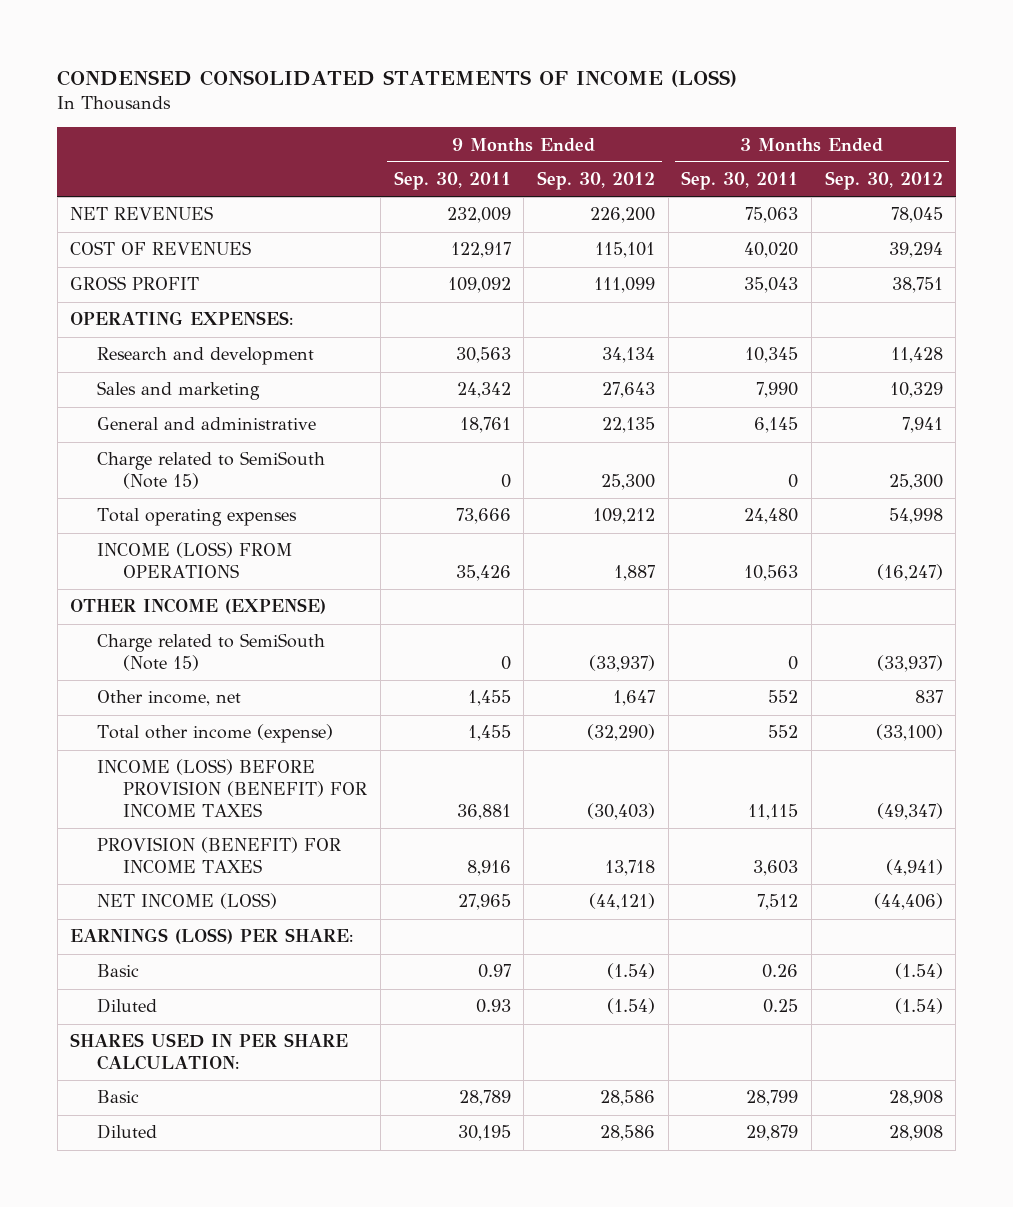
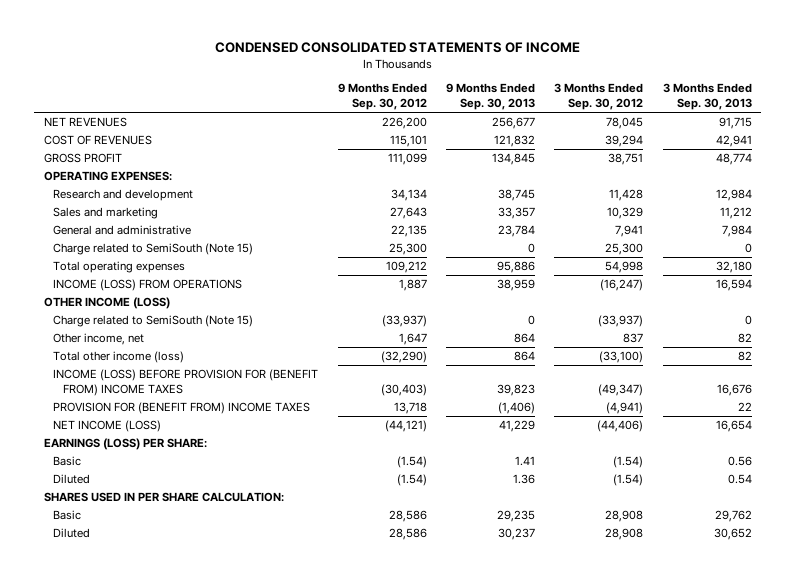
- CONDENSED CONSOLIDATED STATEMENTS OF INCOME (LOSS)
+ CONDENSED CONSOLIDATED STATEMENTS OF INCOME
- | 9 Months Ended Sep. 30, 2011 | 9 Months Ended Sep. 30, 2012 | 3 Months Ended Sep. 30, 2011 | 3 Months Ended Sep. 30, 2012
+ | 9 Months Ended Sep. 30, 2012 | 9 Months Ended Sep. 30, 2013 | 3 Months Ended Sep. 30, 2012 | 3 Months Ended Sep. 30, 2013
- OTHER INCOME (EXPENSE)
+ OTHER INCOME (LOSS)
- Total other income (expense) | 1,455 | (32,290) | 552 | (33,100)
- INCOME (LOSS) BEFORE PROVISION (BENEFIT) FOR INCOME TAXES | 36,881 | (30,403) | 11,115 | (49,347)
- PROVISION (BENEFIT) FOR INCOME TAXES | 8,916 | 13,718 | 3,603 | (4,941)
+ Total other income (loss) | (32,290) | 864 | (33,100) | 82
+ INCOME (LOSS) BEFORE PROVISION FOR (BENEFIT FROM) INCOME TAXES | (30,403) | 39,823 | (49,347) | 16,676
+ PROVISION FOR (BENEFIT FROM) INCOME TAXES | 13,718 | (1,406) | (4,941) | 22

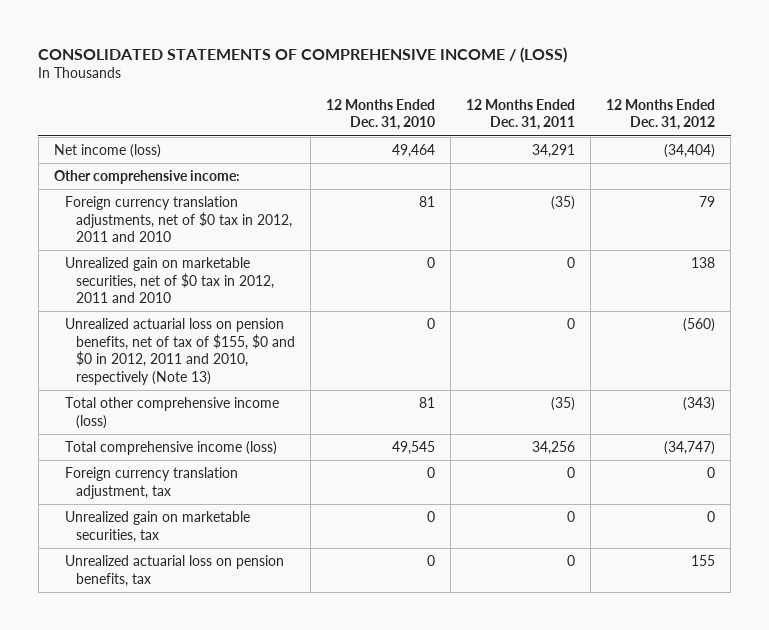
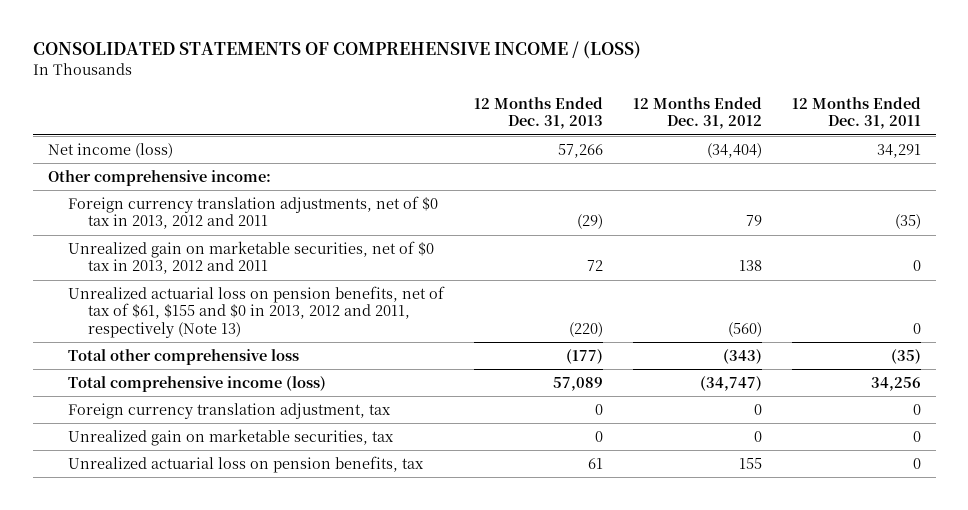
- | 12 Months Ended Dec. 31, 2010 | 12 Months Ended Dec. 31, 2011 | 12 Months Ended Dec. 31, 2012
+ | 12 Months Ended Dec. 31, 2013 | 12 Months Ended Dec. 31, 2012 | 12 Months Ended Dec. 31, 2011
- Foreign currency translation adjustments, net of $0 tax in 2012, 2011 and 2010 | 81 | (35) | 79
- Unrealized gain on marketable securities, net of $0 tax in 2012, 2011 and 2010 | 0 | 0 | 138
- Unrealized actuarial loss on pension benefits, net of tax of $155, $0 and $0 in 2012, 2011 and 2010, respectively (Note 13) | 0 | 0 | (560)
- Total other comprehensive income (loss) | 81 | (35) | (343)
+ Foreign currency translation adjustments, net of $0 tax in 2013, 2012 and 2011 | (29) | 79 | (35)
+ Unrealized gain on marketable securities, net of $0 tax in 2013, 2012 and 2011 | 72 | 138 | 0
+ Unrealized actuarial loss on pension benefits, net of tax of $61, $155 and $0 in 2013, 2012 and 2011, respectively (Note 13) | (220) | (560) | 0
+ Total other comprehensive loss | (177) | (343) | (35)

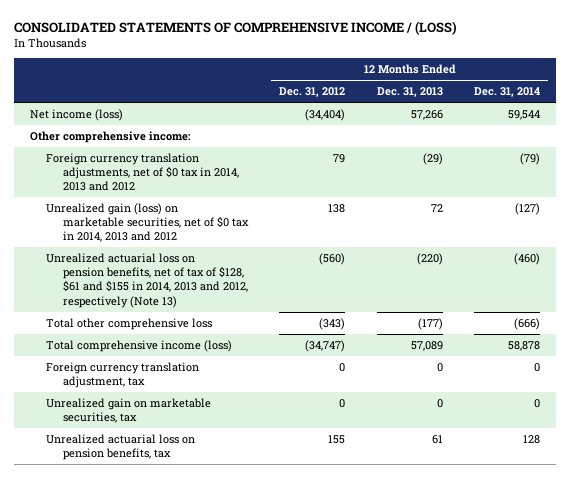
- | 12 Months Ended Dec. 31, 2013 | 12 Months Ended Dec. 31, 2012 | 12 Months Ended Dec. 31, 2011
+ | 12 Months Ended Dec. 31, 2012 | 12 Months Ended Dec. 31, 2013 | 12 Months Ended Dec. 31, 2014
- Foreign currency translation adjustments, net of $0 tax in 2013, 2012 and 2011 | (29) | 79 | (35)
- Unrealized gain on marketable securities, net of $0 tax in 2013, 2012 and 2011 | 72 | 138 | 0
- Unrealized actuarial loss on pension benefits, net of tax of $61, $155 and $0 in 2013, 2012 and 2011, respectively (Note 13) | (220) | (560) | 0
+ Foreign currency translation adjustments, net of $0 tax in 2014, 2013 and 2012 | 79 | (29) | (79)
+ Unrealized gain (loss) on marketable securities, net of $0 tax in 2014, 2013 and 2012 | 138 | 72 | (127)
+ Unrealized actuarial loss on pension benefits, net of tax of $128, $61 and $155 in 2014, 2013 and 2012, respectively (Note 13) | (560) | (220) | (460)

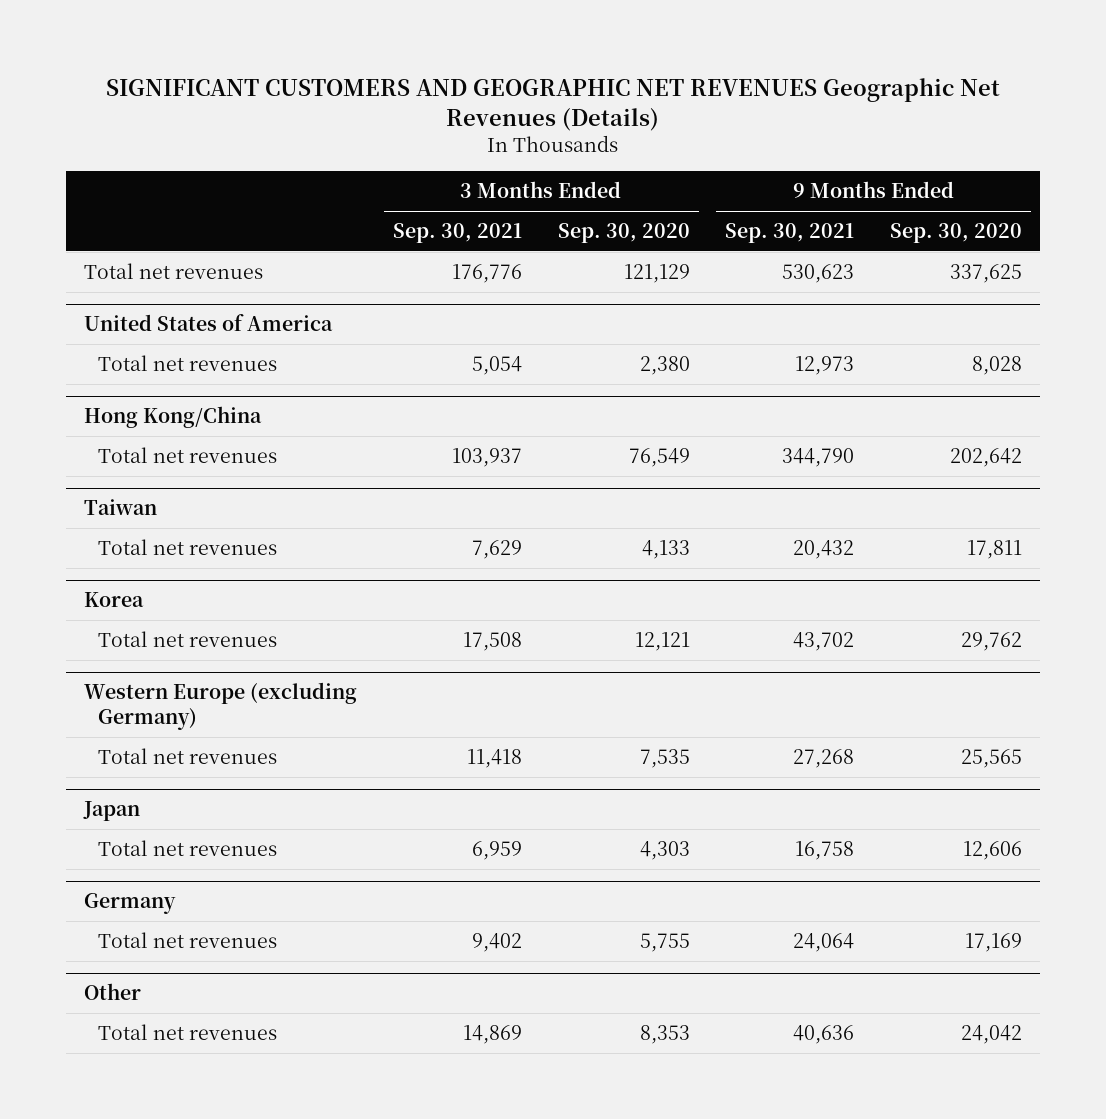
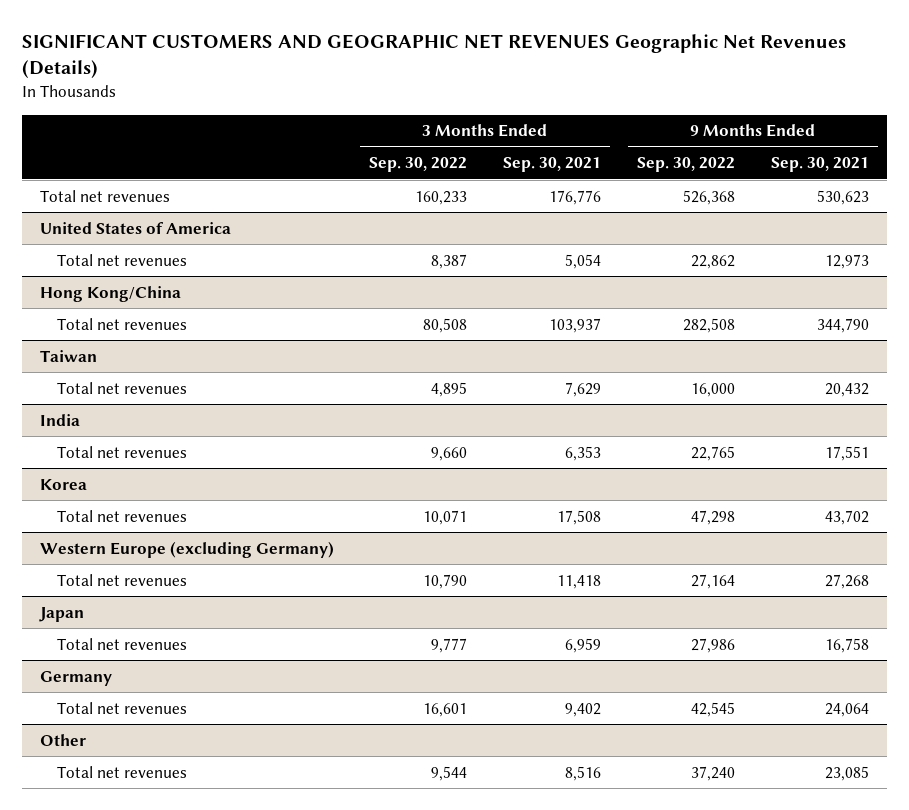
- | 3 Months Ended Sep. 30, 2021 | 3 Months Ended Sep. 30, 2020 | 9 Months Ended Sep. 30, 2021 | 9 Months Ended Sep. 30, 2020
+ | 3 Months Ended Sep. 30, 2022 | 3 Months Ended Sep. 30, 2021 | 9 Months Ended Sep. 30, 2022 | 9 Months Ended Sep. 30, 2021
+ India
+ Total net revenues | 9,660 | 6,353 | 22,765 | 17,551
@ Other
- Total net revenues | 14,869 | 8,353 | 40,636 | 24,042
+ Total net revenues | 9,544 | 8,516 | 37,240 | 23,085

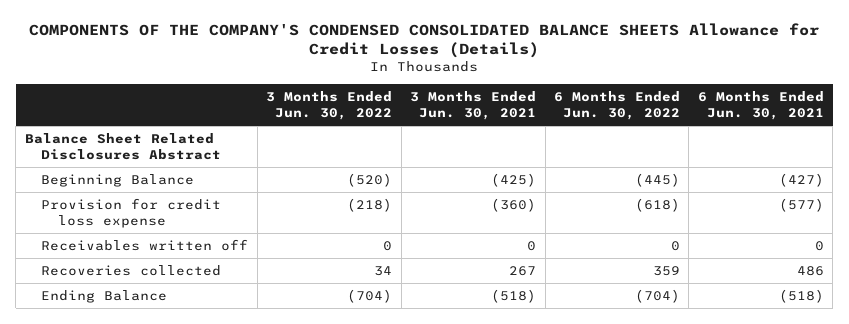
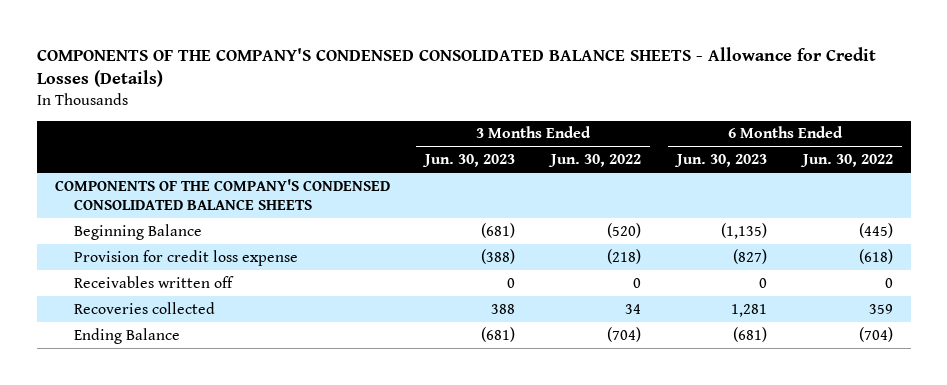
- COMPONENTS OF THE COMPANY'S CONDENSED CONSOLIDATED BALANCE SHEETS Allowance for Credit Losses (Details)
+ COMPONENTS OF THE COMPANY'S CONDENSED CONSOLIDATED BALANCE SHEETS - Allowance for Credit Losses (Details)
- | 3 Months Ended Jun. 30, 2022 | 3 Months Ended Jun. 30, 2021 | 6 Months Ended Jun. 30, 2022 | 6 Months Ended Jun. 30, 2021
+ | 3 Months Ended Jun. 30, 2023 | 3 Months Ended Jun. 30, 2022 | 6 Months Ended Jun. 30, 2023 | 6 Months Ended Jun. 30, 2022
- Balance Sheet Related Disclosures Abstract
+ COMPONENTS OF THE COMPANY'S CONDENSED CONSOLIDATED BALANCE SHEETS

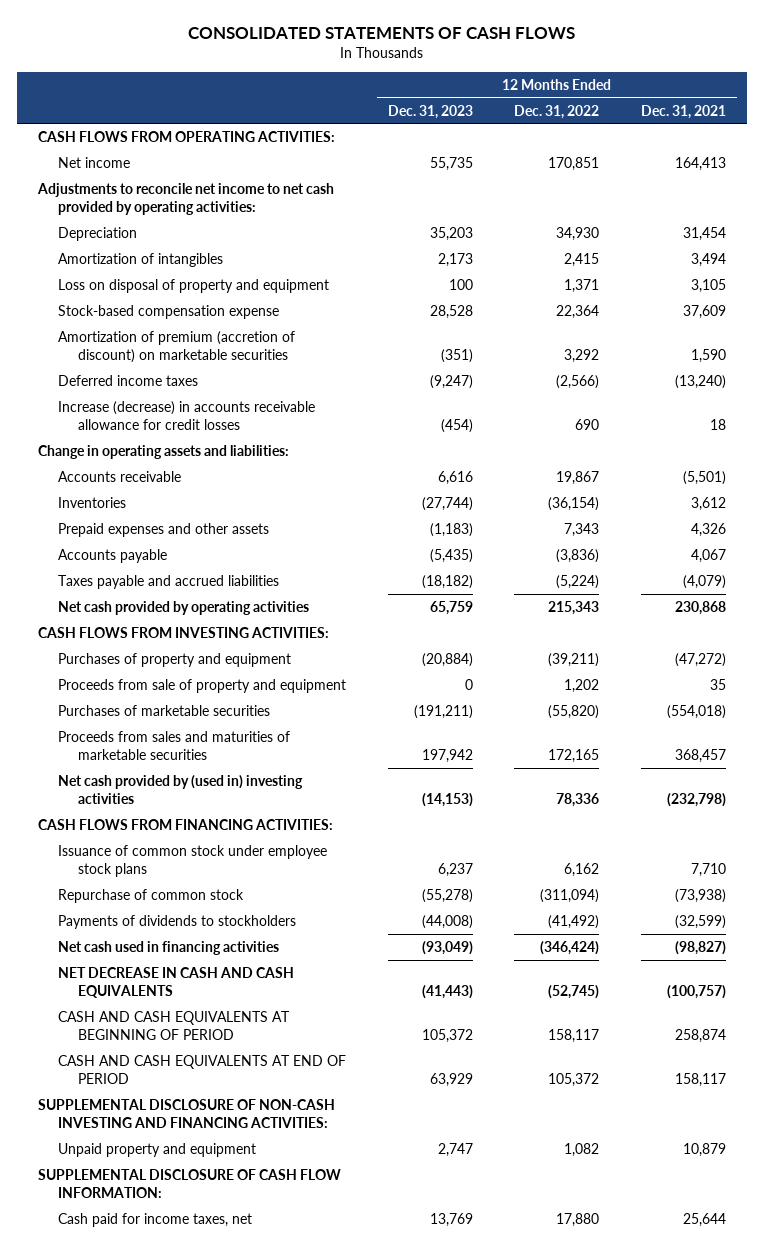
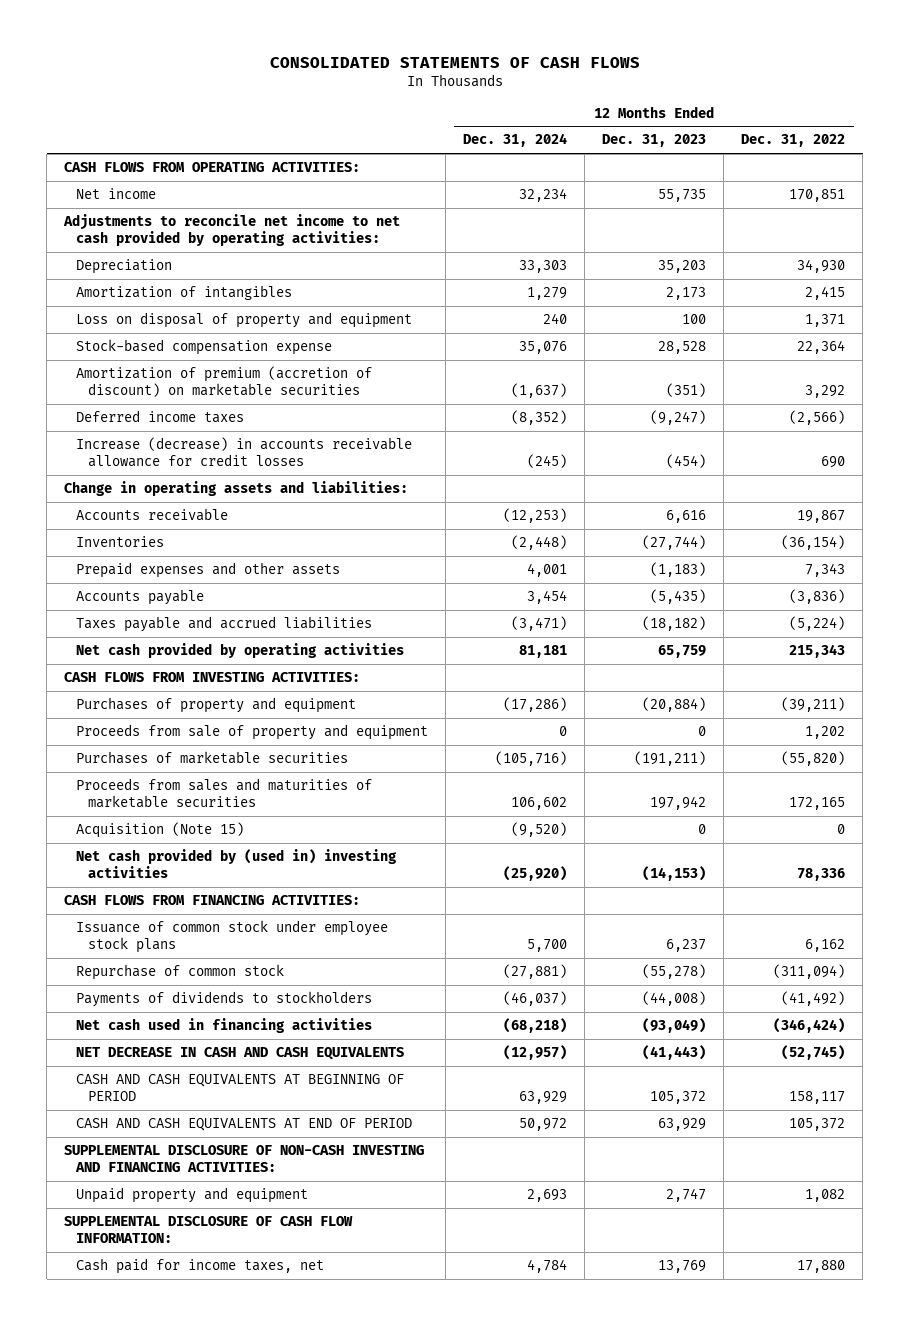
- | 12 Months Ended Dec. 31, 2023 | 12 Months Ended Dec. 31, 2022 | 12 Months Ended Dec. 31, 2021
+ | 12 Months Ended Dec. 31, 2024 | 12 Months Ended Dec. 31, 2023 | 12 Months Ended Dec. 31, 2022
+ Acquisition (Note 15) | (9,520) | 0 | 0

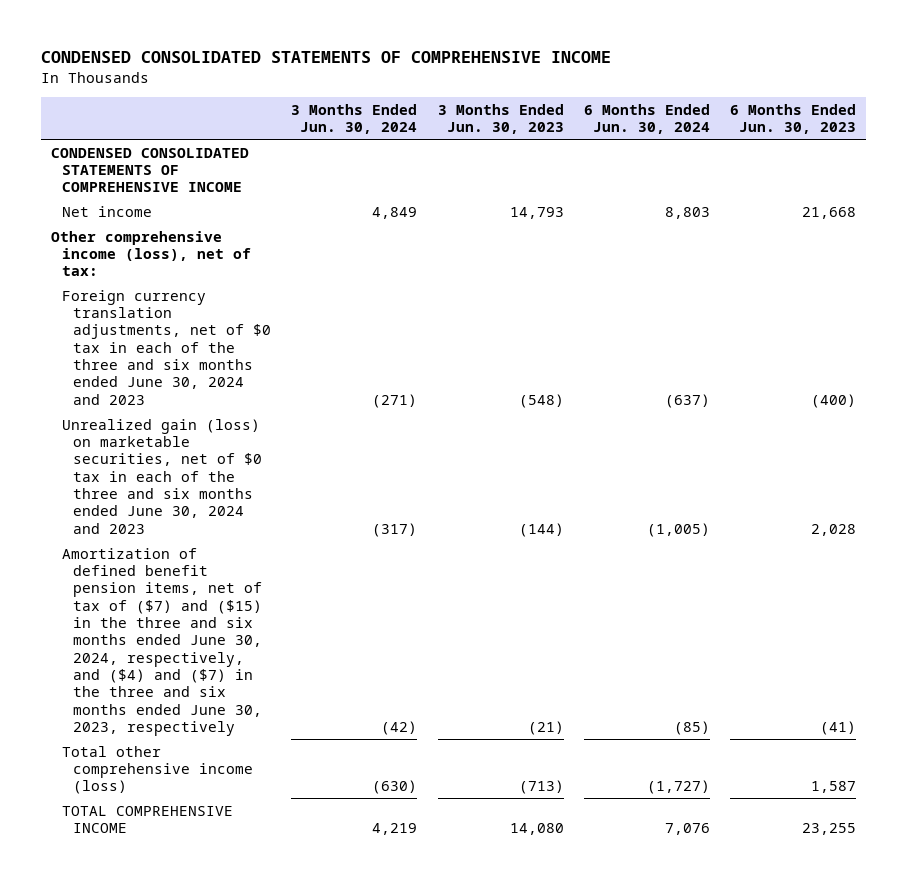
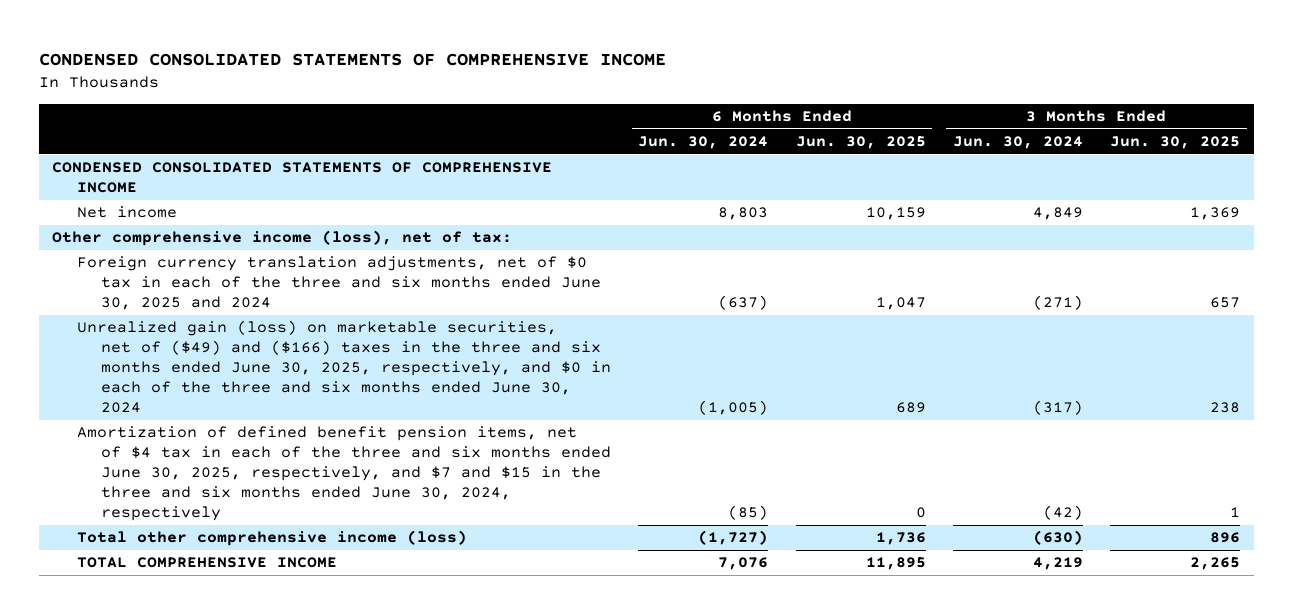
- | 3 Months Ended Jun. 30, 2024 | 3 Months Ended Jun. 30, 2023 | 6 Months Ended Jun. 30, 2024 | 6 Months Ended Jun. 30, 2023
+ | 6 Months Ended Jun. 30, 2024 | 6 Months Ended Jun. 30, 2025 | 3 Months Ended Jun. 30, 2024 | 3 Months Ended Jun. 30, 2025
- Foreign currency translation adjustments, net of $0 tax in each of the three and six months ended June 30, 2024 and 2023 | (271) | (548) | (637) | (400)
- Unrealized gain (loss) on marketable securities, net of $0 tax in each of the three and six months ended June 30, 2024 and 2023 | (317) | (144) | (1,005) | 2,028
- Amortization of defined benefit pension items, net of tax of ($7) and ($15) in the three and six months ended June 30, 2024, respectively, and ($4) and ($7) in the three and six months ended June 30, 2023, respectively | (42) | (21) | (85) | (41)
+ Foreign currency translation adjustments, net of $0 tax in each of the three and six months ended June 30, 2025 and 2024 | (637) | 1,047 | (271) | 657
+ Unrealized gain (loss) on marketable securities, net of ($49) and ($166) taxes in the three and six months ended June 30, 2025, respectively, and $0 in each of the three and six months ended June 30, 2024 | (1,005) | 689 | (317) | 238
+ Amortization of defined benefit pension items, net of $4 tax in each of the three and six months ended June 30, 2025, respectively, and $7 and $15 in the three and six months ended June 30, 2024, respectively | (85) | 0 | (42) | 1

